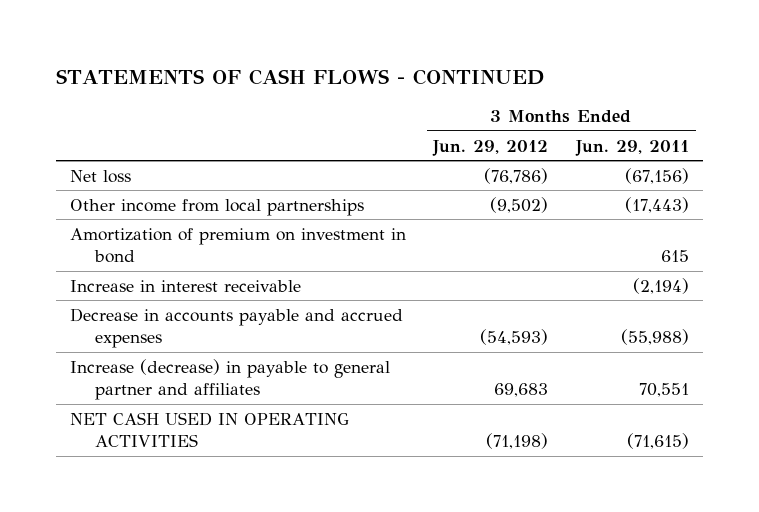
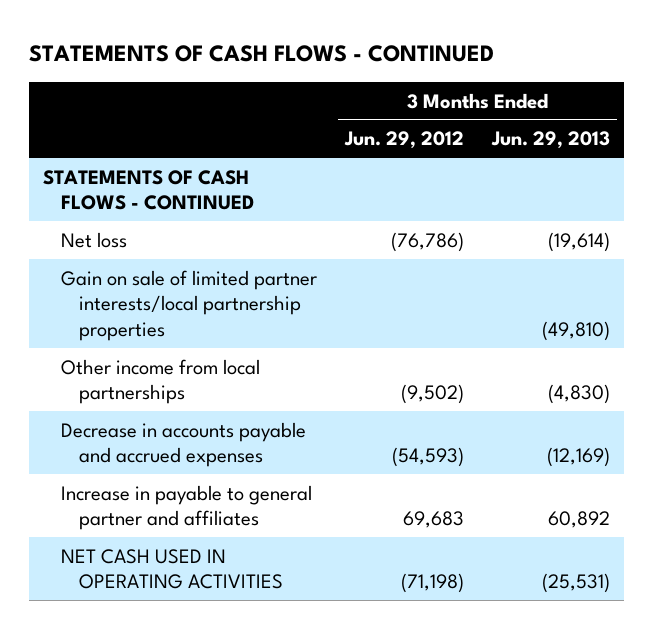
- | 3 Months Ended Jun. 29, 2012 | 3 Months Ended Jun. 29, 2011
+ | 3 Months Ended Jun. 29, 2012 | 3 Months Ended Jun. 29, 2013
+ STATEMENTS OF CASH FLOWS - CONTINUED
+ Gain on sale of limited partner interests/local partnership properties | | (49,810)
- Amortization of premium on investment in bond | | 615
- Increase in interest receivable | | (2,194)
- Increase (decrease) in payable to general partner and affiliates | 69,683 | 70,551
+ Increase in payable to general partner and affiliates | 69,683 | 60,892

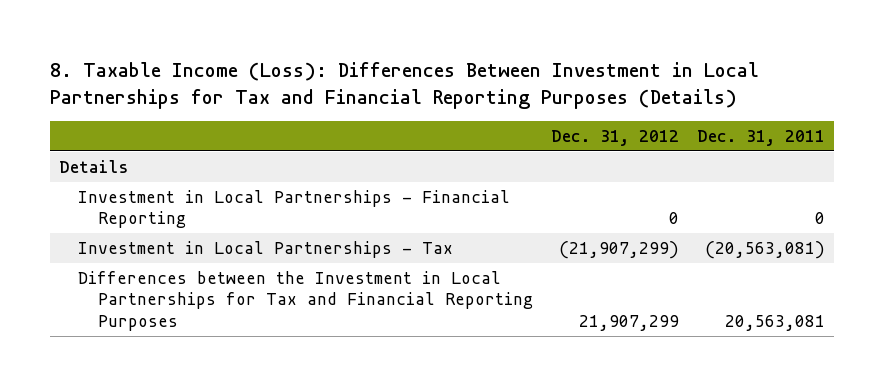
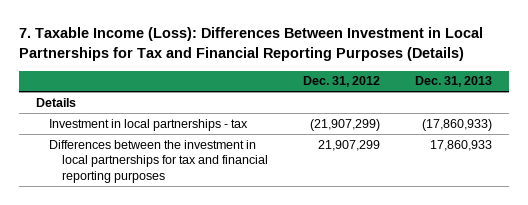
- 8. Taxable Income (Loss): Differences Between Investment in Local Partnerships for Tax and Financial Reporting Purposes (Details)
+ 7. Taxable Income (Loss): Differences Between Investment in Local Partnerships for Tax and Financial Reporting Purposes (Details)
- | Dec. 31, 2012 | Dec. 31, 2011
+ | Dec. 31, 2012 | Dec. 31, 2013
- Investment in Local Partnerships - Financial Reporting | 0 | 0
- Investment in Local Partnerships - Tax | (21,907,299) | (20,563,081)
- Differences between the Investment in Local Partnerships for Tax and Financial Reporting Purposes | 21,907,299 | 20,563,081
+ Investment in local partnerships - tax | (21,907,299) | (17,860,933)
+ Differences between the investment in local partnerships for tax and financial reporting purposes | 21,907,299 | 17,860,933

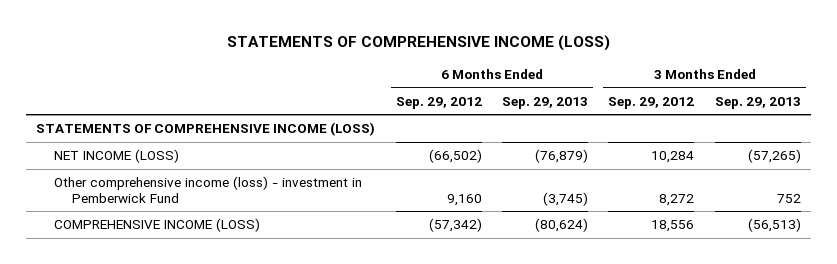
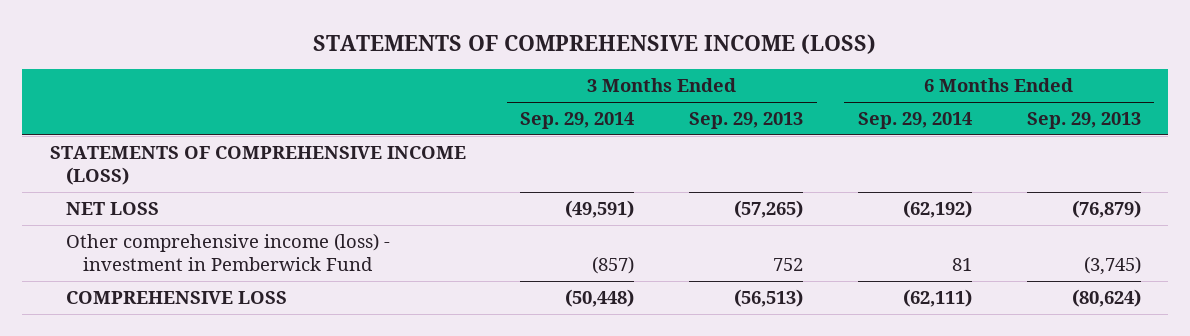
- | 6 Months Ended Sep. 29, 2012 | 6 Months Ended Sep. 29, 2013 | 3 Months Ended Sep. 29, 2012 | 3 Months Ended Sep. 29, 2013
+ | 3 Months Ended Sep. 29, 2014 | 3 Months Ended Sep. 29, 2013 | 6 Months Ended Sep. 29, 2014 | 6 Months Ended Sep. 29, 2013
- NET INCOME (LOSS) | (66,502) | (76,879) | 10,284 | (57,265)
+ NET LOSS | (49,591) | (57,265) | (62,192) | (76,879)
- COMPREHENSIVE INCOME (LOSS) | (57,342) | (80,624) | 18,556 | (56,513)
+ COMPREHENSIVE LOSS | (50,448) | (56,513) | (62,111) | (80,624)

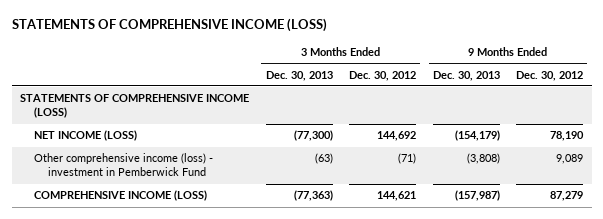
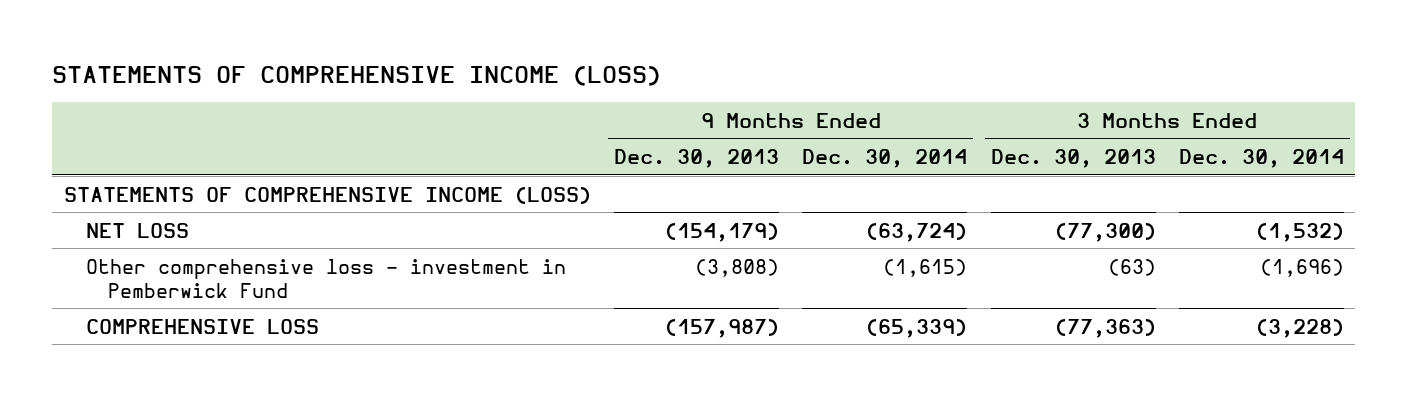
- | 3 Months Ended Dec. 30, 2013 | 3 Months Ended Dec. 30, 2012 | 9 Months Ended Dec. 30, 2013 | 9 Months Ended Dec. 30, 2012
+ | 9 Months Ended Dec. 30, 2013 | 9 Months Ended Dec. 30, 2014 | 3 Months Ended Dec. 30, 2013 | 3 Months Ended Dec. 30, 2014
- NET INCOME (LOSS) | (77,300) | 144,692 | (154,179) | 78,190
- Other comprehensive income (loss) - investment in Pemberwick Fund | (63) | (71) | (3,808) | 9,089
- COMPREHENSIVE INCOME (LOSS) | (77,363) | 144,621 | (157,987) | 87,279
+ NET LOSS | (154,179) | (63,724) | (77,300) | (1,532)
+ Other comprehensive loss - investment in Pemberwick Fund | (3,808) | (1,615) | (63) | (1,696)
+ COMPREHENSIVE LOSS | (157,987) | (65,339) | (77,363) | (3,228)

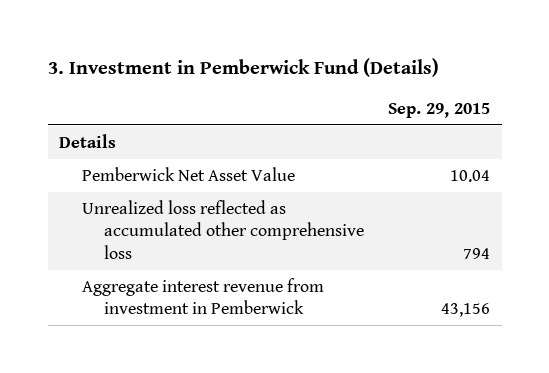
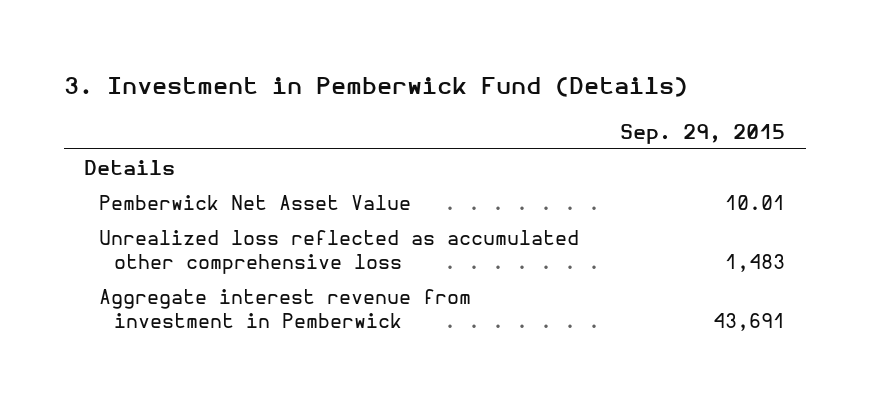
- Pemberwick Net Asset Value | 10.04
- Unrealized loss reflected as accumulated other comprehensive loss | 794
- Aggregate interest revenue from investment in Pemberwick | 43,156
+ Pemberwick Net Asset Value | 10.01
+ Unrealized loss reflected as accumulated other comprehensive loss | 1,483
+ Aggregate interest revenue from investment in Pemberwick | 43,691

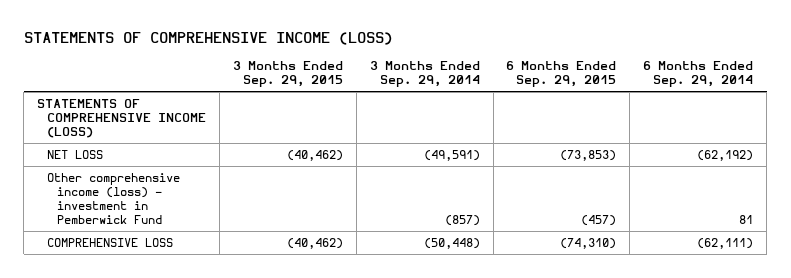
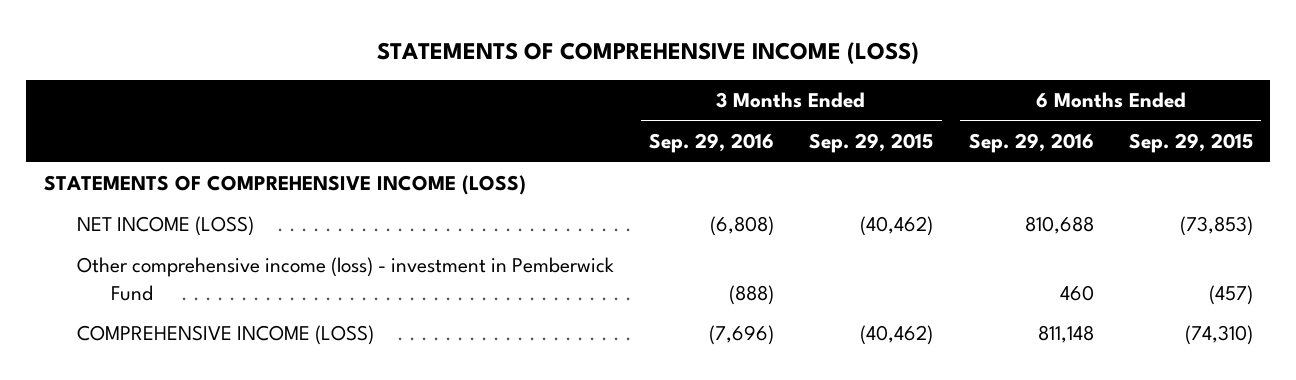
- | 3 Months Ended Sep. 29, 2015 | 3 Months Ended Sep. 29, 2014 | 6 Months Ended Sep. 29, 2015 | 6 Months Ended Sep. 29, 2014
+ | 3 Months Ended Sep. 29, 2016 | 3 Months Ended Sep. 29, 2015 | 6 Months Ended Sep. 29, 2016 | 6 Months Ended Sep. 29, 2015
- NET LOSS | (40,462) | (49,591) | (73,853) | (62,192)
+ NET INCOME (LOSS) | (6,808) | (40,462) | 810,688 | (73,853)
- COMPREHENSIVE LOSS | (40,462) | (50,448) | (74,310) | (62,111)
+ COMPREHENSIVE INCOME (LOSS) | (7,696) | (40,462) | 811,148 | (74,310)

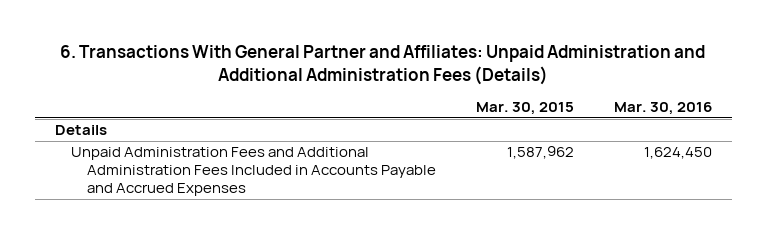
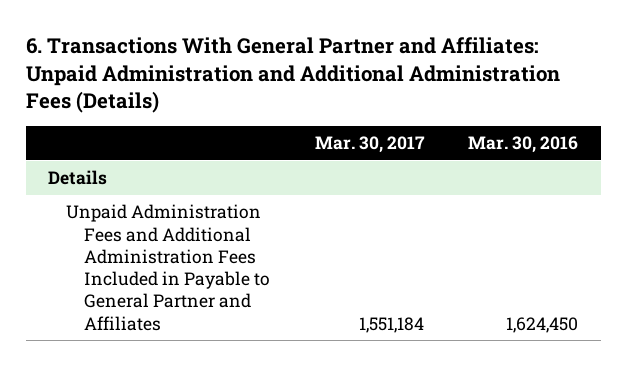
- | Mar. 30, 2015 | Mar. 30, 2016
+ | Mar. 30, 2017 | Mar. 30, 2016
- Unpaid Administration Fees and Additional Administration Fees Included in Accounts Payable and Accrued Expenses | 1,587,962 | 1,624,450
+ Unpaid Administration Fees and Additional Administration Fees Included in Payable to General Partner and Affiliates | 1,551,184 | 1,624,450

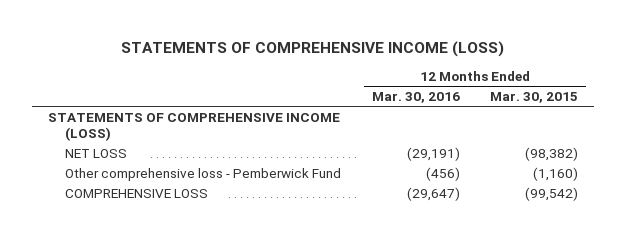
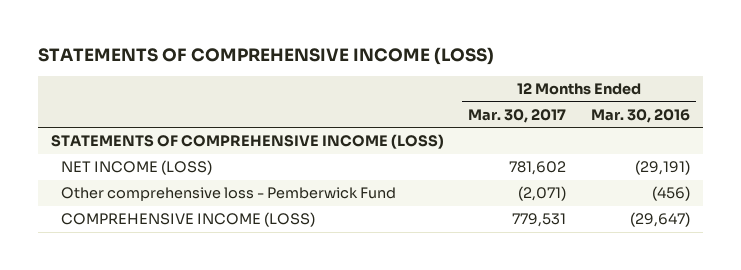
- | 12 Months Ended Mar. 30, 2016 | 12 Months Ended Mar. 30, 2015
+ | 12 Months Ended Mar. 30, 2017 | 12 Months Ended Mar. 30, 2016
- NET LOSS | (29,191) | (98,382)
+ NET INCOME (LOSS) | 781,602 | (29,191)
- COMPREHENSIVE LOSS | (29,647) | (99,542)
+ COMPREHENSIVE INCOME (LOSS) | 779,531 | (29,647)

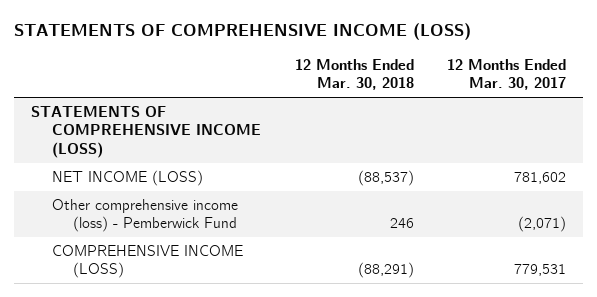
- | 12 Months Ended Mar. 30, 2017 | 12 Months Ended Mar. 30, 2016
+ | 12 Months Ended Mar. 30, 2018 | 12 Months Ended Mar. 30, 2017
- Other comprehensive loss - Pemberwick Fund | (2,071) | (456)
+ Other comprehensive income (loss) - Pemberwick Fund | 246 | (2,071)

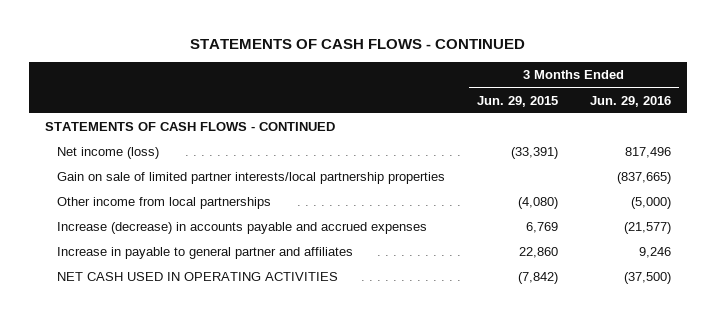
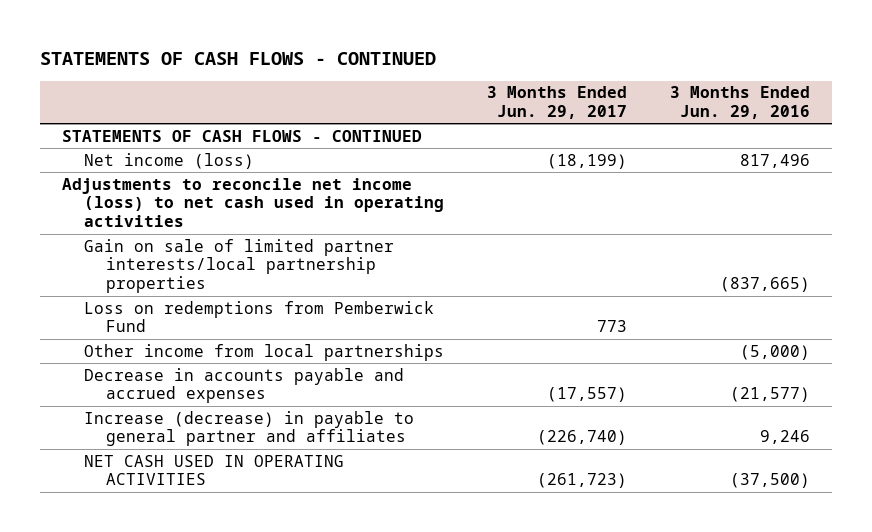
- | 3 Months Ended Jun. 29, 2015 | 3 Months Ended Jun. 29, 2016
+ | 3 Months Ended Jun. 29, 2017 | 3 Months Ended Jun. 29, 2016
+ Adjustments to reconcile net income (loss) to net cash used in operating activities
+ Loss on redemptions from Pemberwick Fund | 773 |
- Increase (decrease) in accounts payable and accrued expenses | 6,769 | (21,577)
- Increase in payable to general partner and affiliates | 22,860 | 9,246
+ Decrease in accounts payable and accrued expenses | (17,557) | (21,577)
+ Increase (decrease) in payable to general partner and affiliates | (226,740) | 9,246

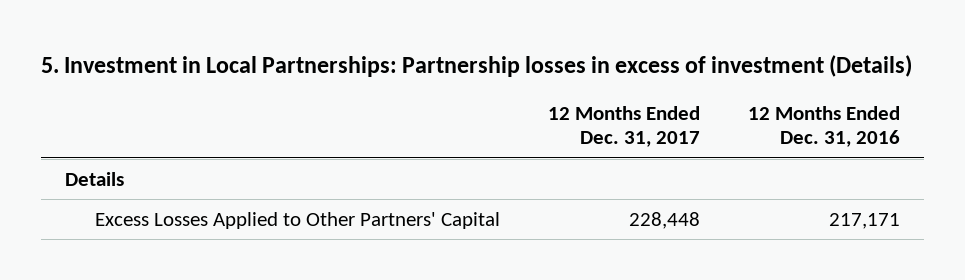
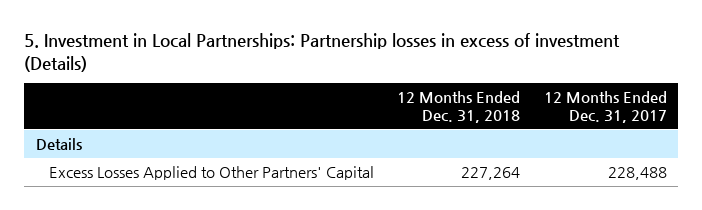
- | 12 Months Ended Dec. 31, 2017 | 12 Months Ended Dec. 31, 2016
+ | 12 Months Ended Dec. 31, 2018 | 12 Months Ended Dec. 31, 2017
- Excess Losses Applied to Other Partners' Capital | 228,448 | 217,171
+ Excess Losses Applied to Other Partners' Capital | 227,264 | 228,488

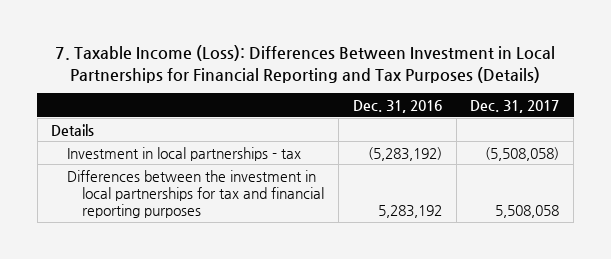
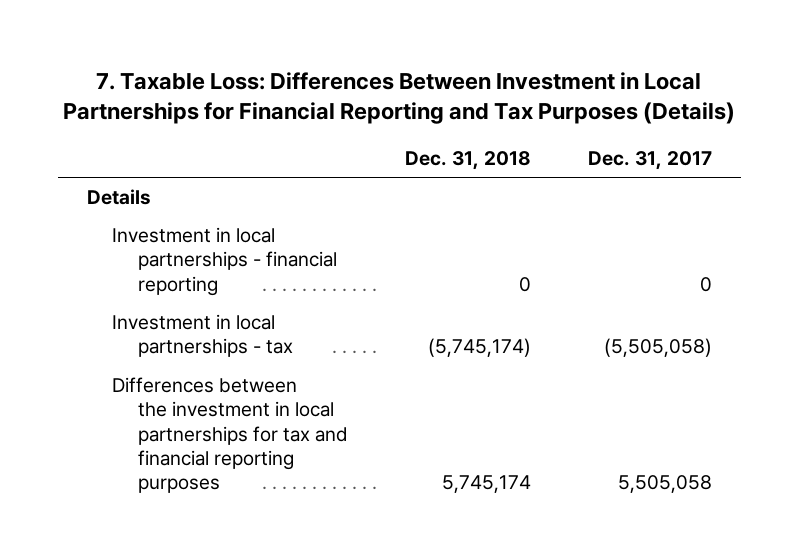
- 7. Taxable Income (Loss): Differences Between Investment in Local Partnerships for Financial Reporting and Tax Purposes (Details)
+ 7. Taxable Loss: Differences Between Investment in Local Partnerships for Financial Reporting and Tax Purposes (Details)
- | Dec. 31, 2016 | Dec. 31, 2017
+ | Dec. 31, 2018 | Dec. 31, 2017
- Investment in local partnerships - tax | (5,283,192) | (5,508,058)
- Differences between the investment in local partnerships for tax and financial reporting purposes | 5,283,192 | 5,508,058
+ Investment in local partnerships - financial reporting | 0 | 0
+ Investment in local partnerships - tax | (5,745,174) | (5,505,058)
+ Differences between the investment in local partnerships for tax and financial reporting purposes | 5,745,174 | 5,505,058

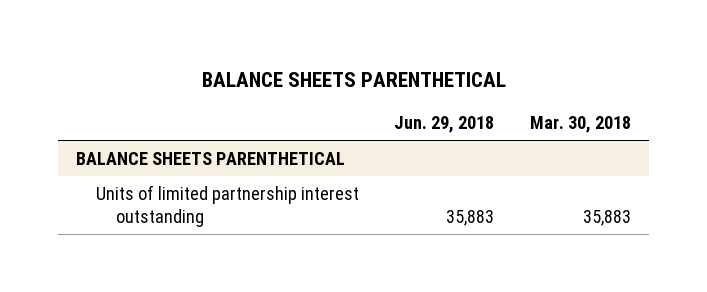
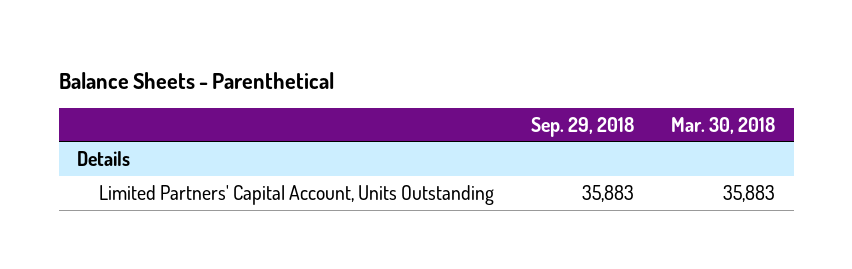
- BALANCE SHEETS PARENTHETICAL
+ Balance Sheets - Parenthetical
- | Jun. 29, 2018 | Mar. 30, 2018
+ | Sep. 29, 2018 | Mar. 30, 2018
- BALANCE SHEETS PARENTHETICAL
- Units of limited partnership interest outstanding | 35,883 | 35,883
+ Details
+ Limited Partners' Capital Account, Units Outstanding | 35,883 | 35,883

